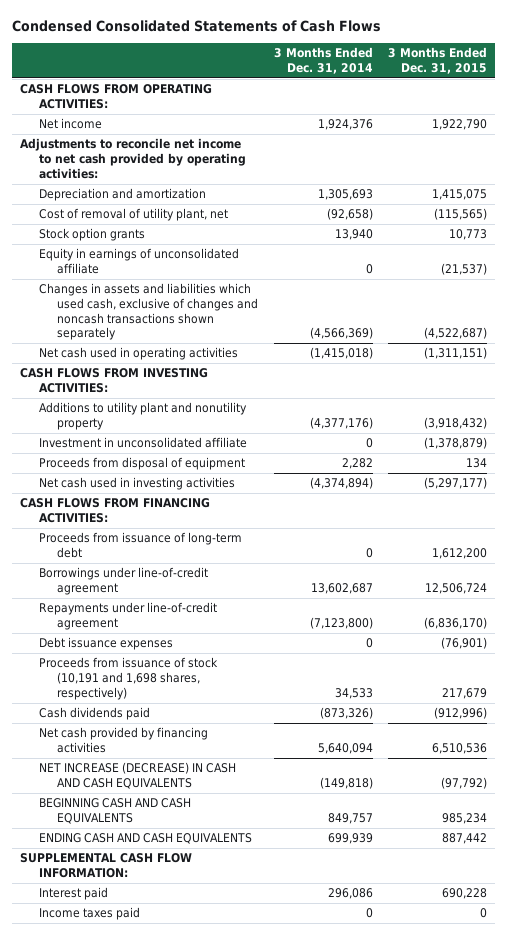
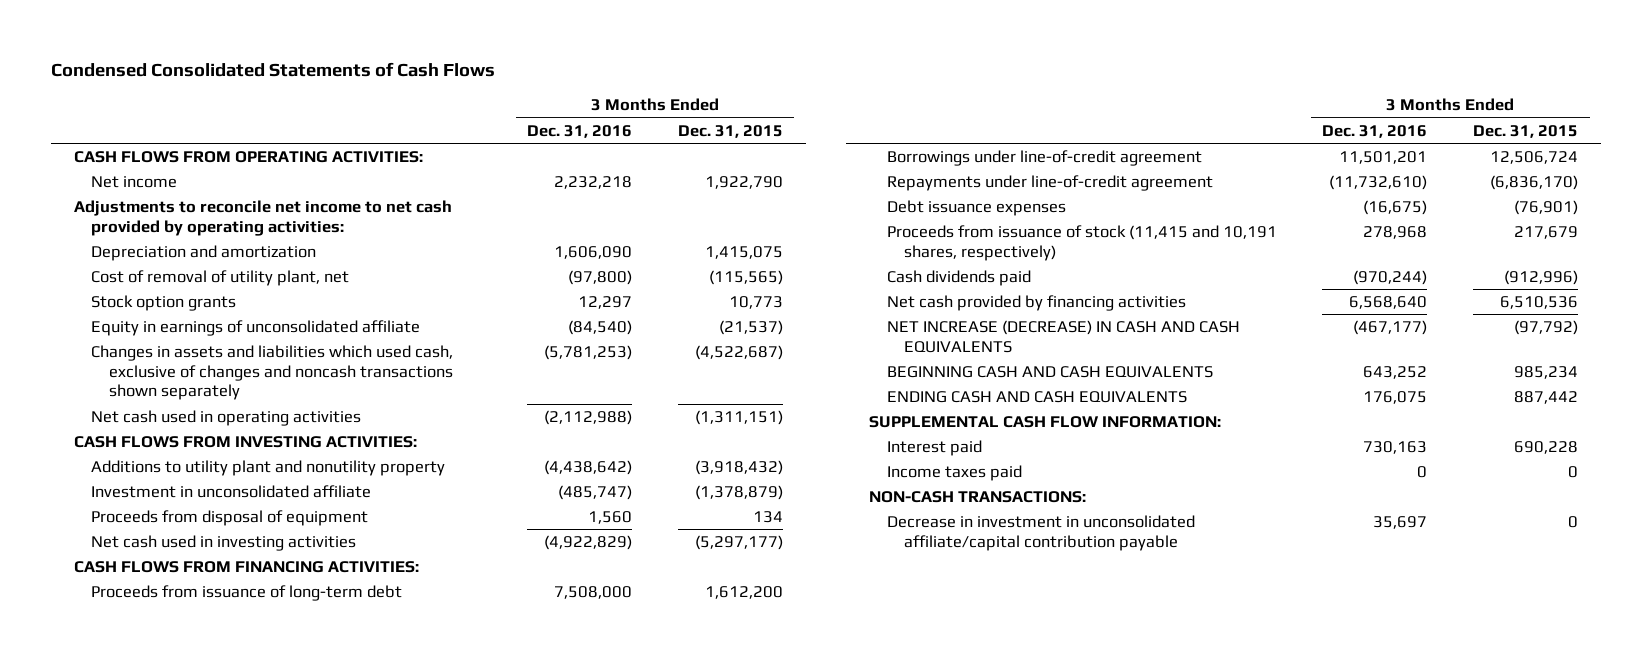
- | 3 Months Ended Dec. 31, 2014 | 3 Months Ended Dec. 31, 2015
+ | 3 Months Ended Dec. 31, 2016 | 3 Months Ended Dec. 31, 2015
- Proceeds from issuance of stock (10,191 and 1,698 shares, respectively) | 34,533 | 217,679
+ Proceeds from issuance of stock (11,415 and 10,191 shares, respectively) | 278,968 | 217,679
+ NON-CASH TRANSACTIONS:
+ Decrease in investment in unconsolidated affiliate/capital contribution payable | 35,697 | 0

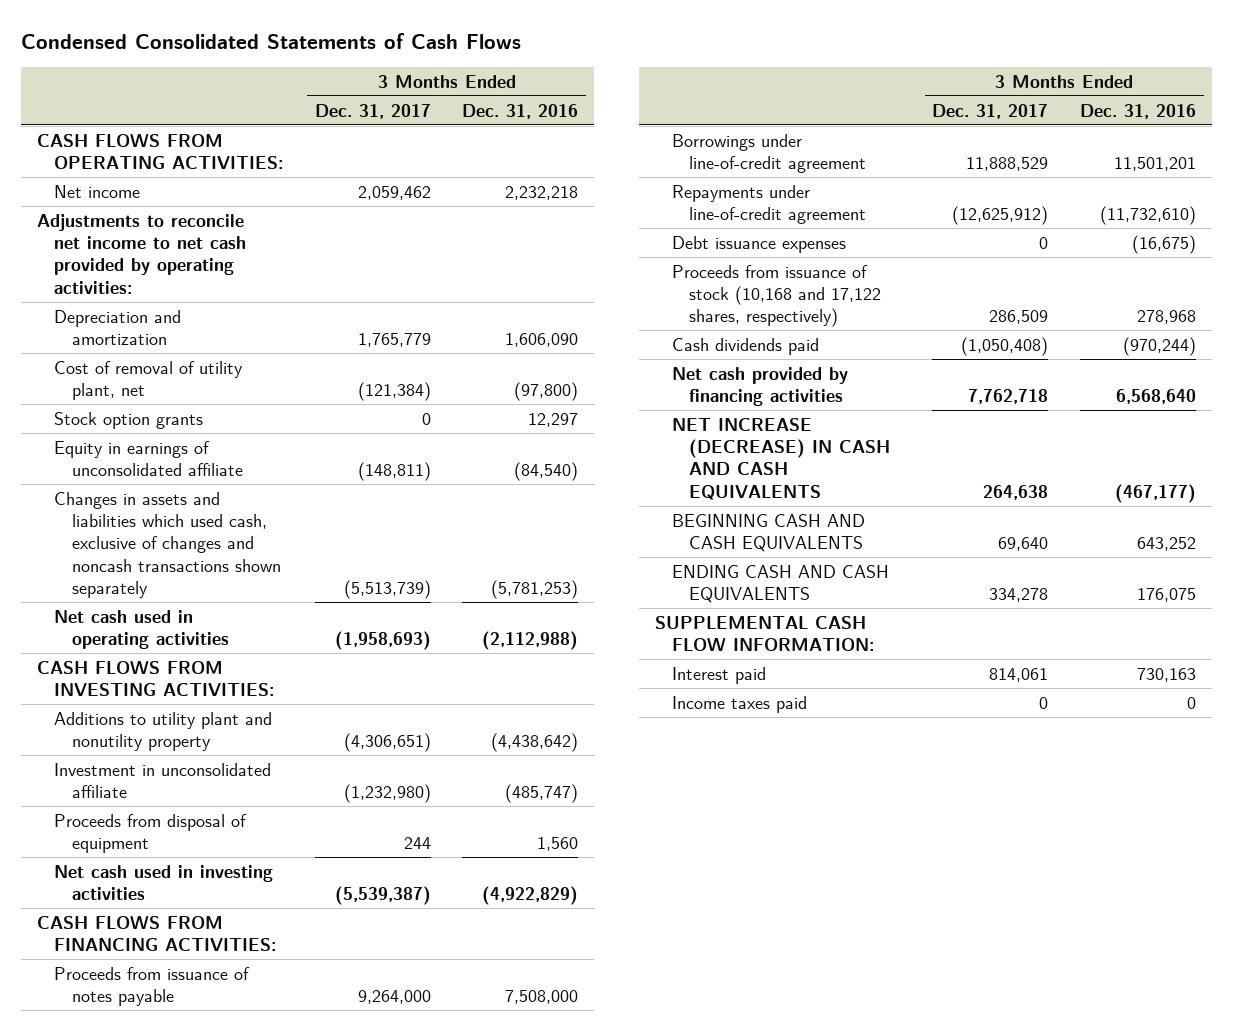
- | 3 Months Ended Dec. 31, 2016 | 3 Months Ended Dec. 31, 2015
+ | 3 Months Ended Dec. 31, 2017 | 3 Months Ended Dec. 31, 2016
- Proceeds from issuance of long-term debt | 7,508,000 | 1,612,200
+ Proceeds from issuance of notes payable | 9,264,000 | 7,508,000
- Proceeds from issuance of stock (11,415 and 10,191 shares, respectively) | 278,968 | 217,679
+ Proceeds from issuance of stock (10,168 and 17,122 shares, respectively) | 286,509 | 278,968
- NON-CASH TRANSACTIONS:
- Decrease in investment in unconsolidated affiliate/capital contribution payable | 35,697 | 0

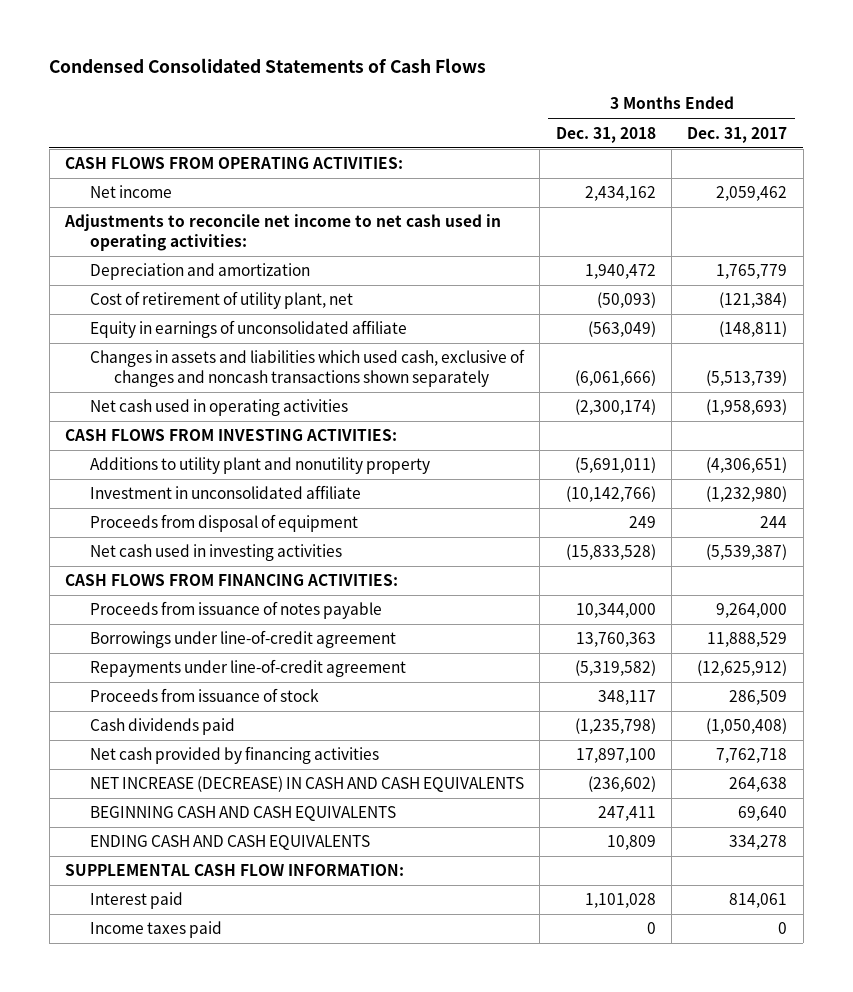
- | 3 Months Ended Dec. 31, 2017 | 3 Months Ended Dec. 31, 2016
+ | 3 Months Ended Dec. 31, 2018 | 3 Months Ended Dec. 31, 2017
- Adjustments to reconcile net income to net cash provided by operating activities:
+ Adjustments to reconcile net income to net cash used in operating activities:
- Cost of removal of utility plant, net | (121,384) | (97,800)
- Stock option grants | 0 | 12,297
+ Cost of retirement of utility plant, net | (50,093) | (121,384)
- Debt issuance expenses | 0 | (16,675)
- Proceeds from issuance of stock (10,168 and 17,122 shares, respectively) | 286,509 | 278,968
+ Proceeds from issuance of stock | 348,117 | 286,509

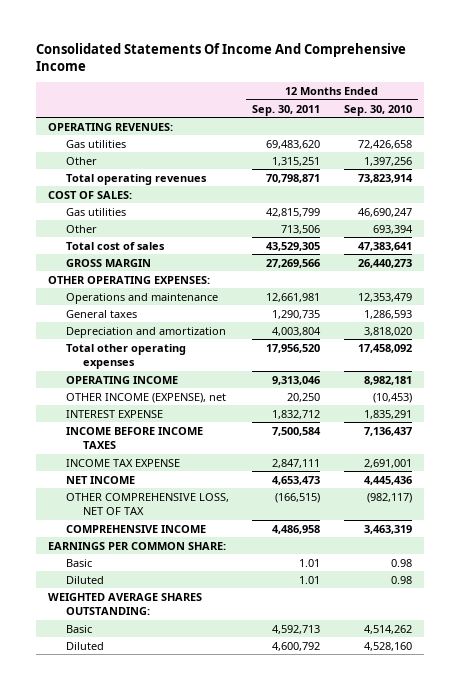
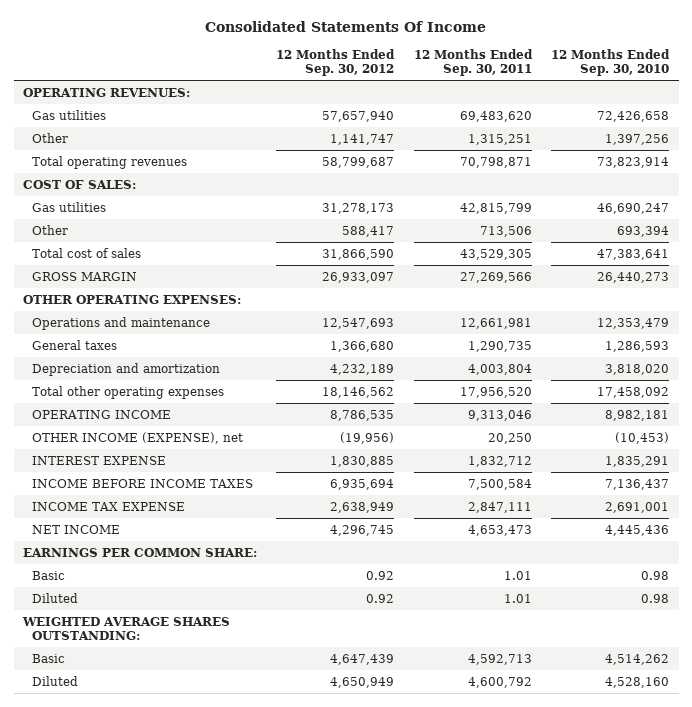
- Consolidated Statements Of Income And Comprehensive Income
+ Consolidated Statements Of Income
- | 12 Months Ended Sep. 30, 2011 | 12 Months Ended Sep. 30, 2010
+ | 12 Months Ended Sep. 30, 2012 | 12 Months Ended Sep. 30, 2011 | 12 Months Ended Sep. 30, 2010
- OTHER COMPREHENSIVE LOSS, NET OF TAX | (166,515) | (982,117)
- COMPREHENSIVE INCOME | 4,486,958 | 3,463,319

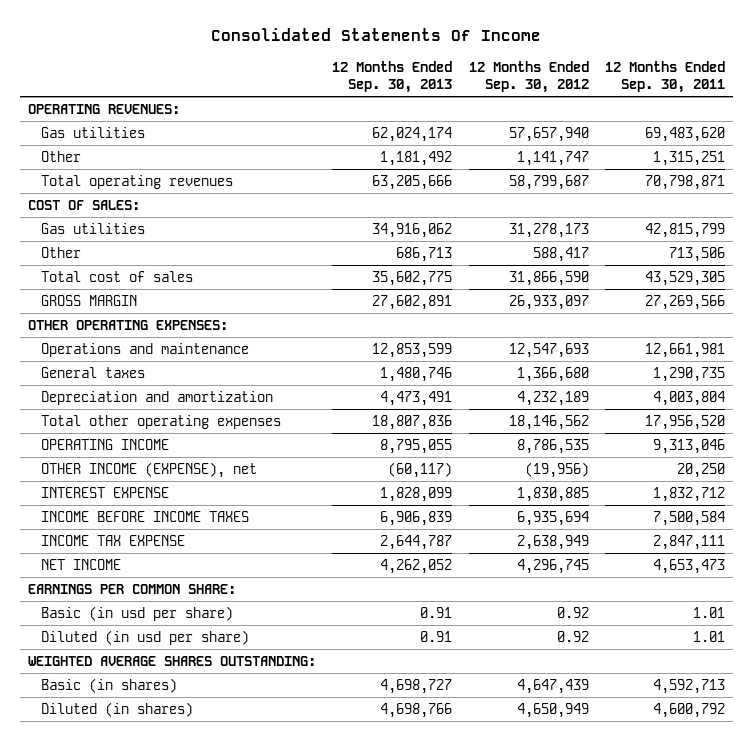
- | 12 Months Ended Sep. 30, 2012 | 12 Months Ended Sep. 30, 2011 | 12 Months Ended Sep. 30, 2010
+ | 12 Months Ended Sep. 30, 2013 | 12 Months Ended Sep. 30, 2012 | 12 Months Ended Sep. 30, 2011
- Basic | 0.92 | 1.01 | 0.98
- Diluted | 0.92 | 1.01 | 0.98
+ Basic (in usd per share) | 0.91 | 0.92 | 1.01
+ Diluted (in usd per share) | 0.91 | 0.92 | 1.01
- Basic | 4,647,439 | 4,592,713 | 4,514,262
- Diluted | 4,650,949 | 4,600,792 | 4,528,160
+ Basic (in shares) | 4,698,727 | 4,647,439 | 4,592,713
+ Diluted (in shares) | 4,698,766 | 4,650,949 | 4,600,792

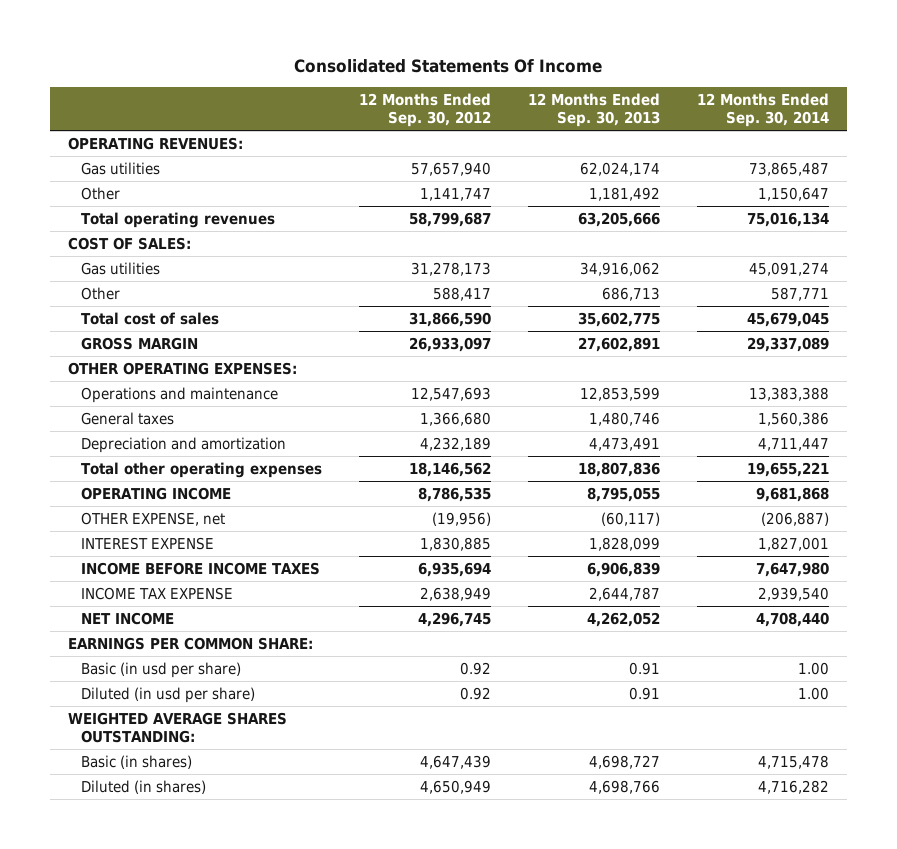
- | 12 Months Ended Sep. 30, 2013 | 12 Months Ended Sep. 30, 2012 | 12 Months Ended Sep. 30, 2011
+ | 12 Months Ended Sep. 30, 2012 | 12 Months Ended Sep. 30, 2013 | 12 Months Ended Sep. 30, 2014
- OTHER INCOME (EXPENSE), net | (60,117) | (19,956) | 20,250
+ OTHER EXPENSE, net | (19,956) | (60,117) | (206,887)

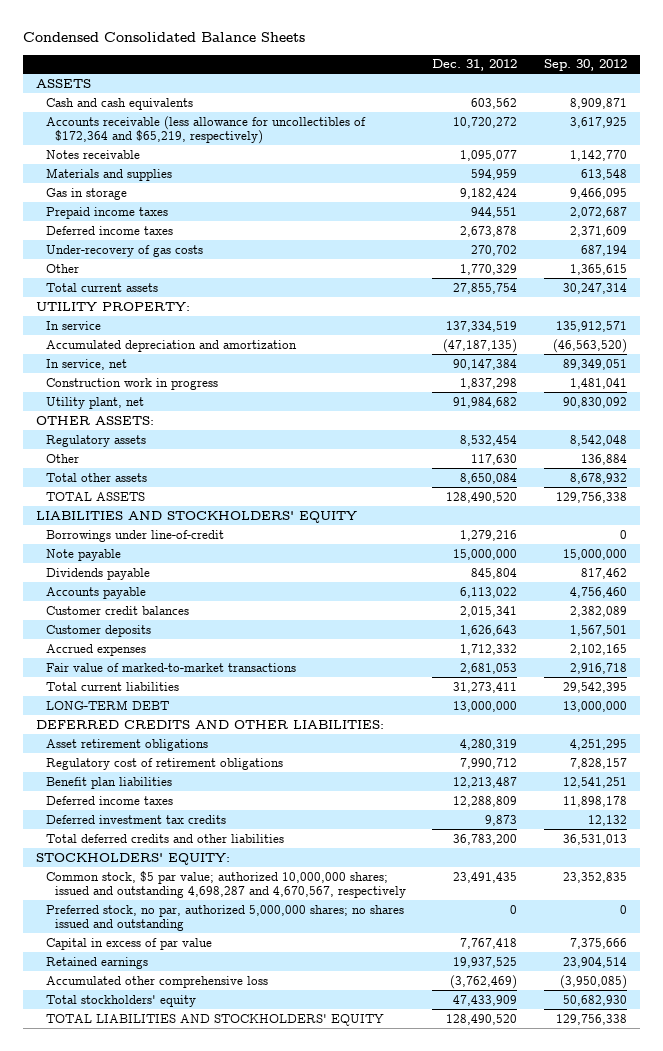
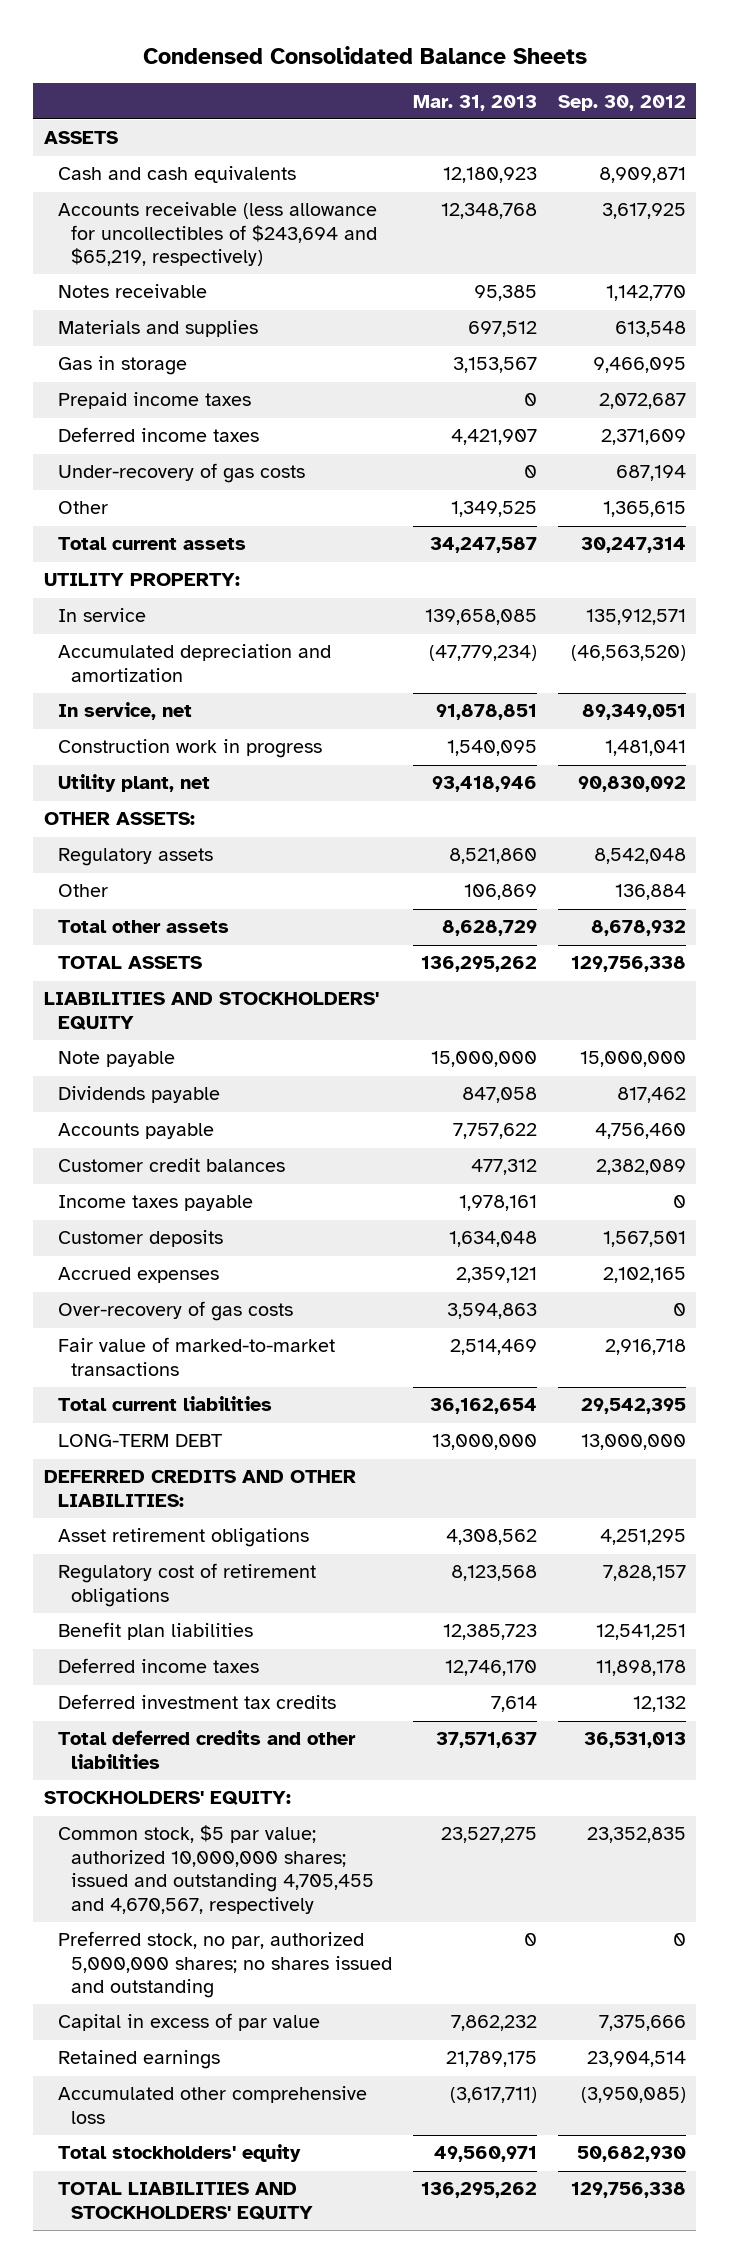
- | Dec. 31, 2012 | Sep. 30, 2012
+ | Mar. 31, 2013 | Sep. 30, 2012
- Accounts receivable (less allowance for uncollectibles of $172,364 and $65,219, respectively) | 10,720,272 | 3,617,925
+ Accounts receivable (less allowance for uncollectibles of $243,694 and $65,219, respectively) | 12,348,768 | 3,617,925
- Borrowings under line-of-credit | 1,279,216 | 0
+ Income taxes payable | 1,978,161 | 0
+ Over-recovery of gas costs | 3,594,863 | 0
- Common stock, $5 par value; authorized 10,000,000 shares; issued and outstanding 4,698,287 and 4,670,567, respectively | 23,491,435 | 23,352,835
+ Common stock, $5 par value; authorized 10,000,000 shares; issued and outstanding 4,705,455 and 4,670,567, respectively | 23,527,275 | 23,352,835

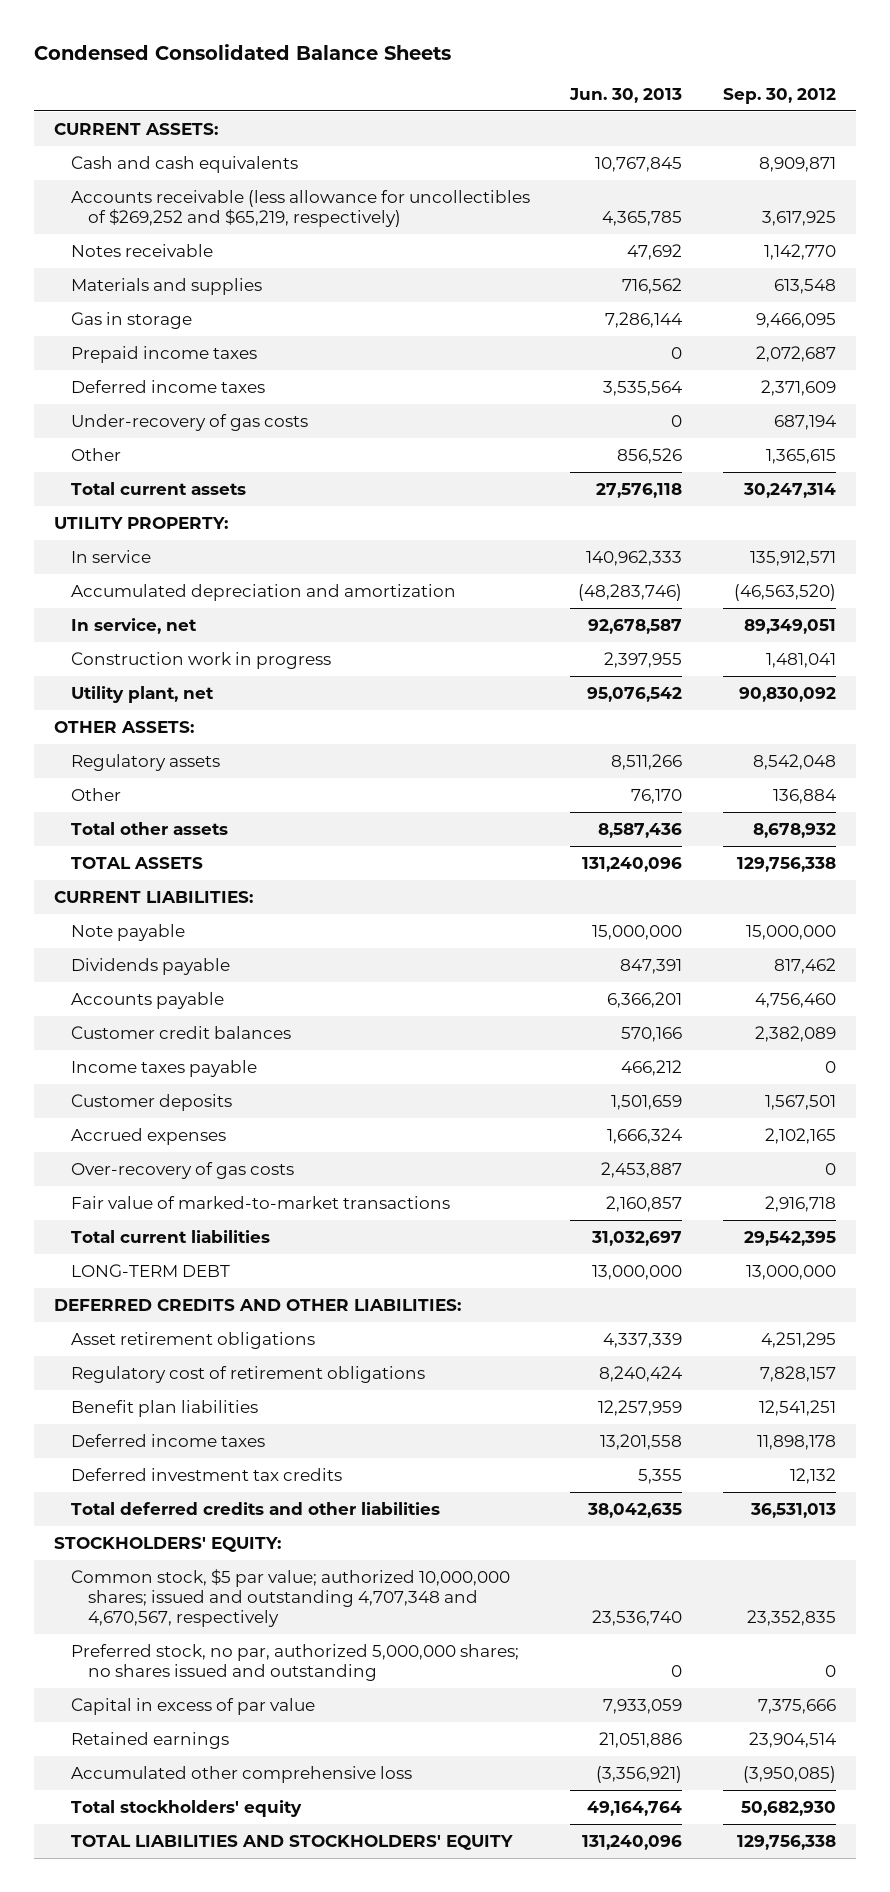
- | Mar. 31, 2013 | Sep. 30, 2012
+ | Jun. 30, 2013 | Sep. 30, 2012
- ASSETS
+ CURRENT ASSETS:
- Accounts receivable (less allowance for uncollectibles of $243,694 and $65,219, respectively) | 12,348,768 | 3,617,925
+ Accounts receivable (less allowance for uncollectibles of $269,252 and $65,219, respectively) | 4,365,785 | 3,617,925
- LIABILITIES AND STOCKHOLDERS' EQUITY
+ CURRENT LIABILITIES:
- Common stock, $5 par value; authorized 10,000,000 shares; issued and outstanding 4,705,455 and 4,670,567, respectively | 23,527,275 | 23,352,835
+ Common stock, $5 par value; authorized 10,000,000 shares; issued and outstanding 4,707,348 and 4,670,567, respectively | 23,536,740 | 23,352,835

